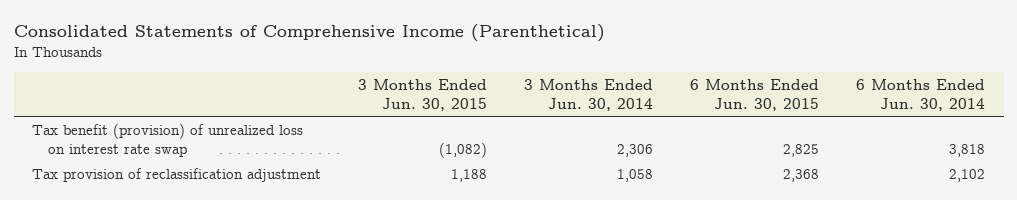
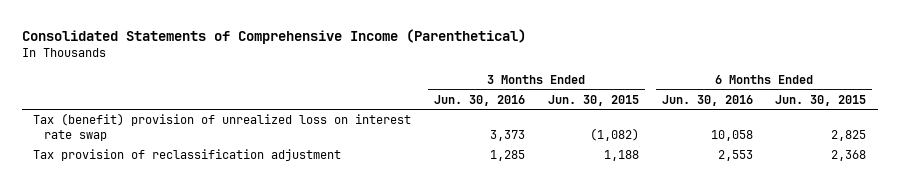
- | 3 Months Ended Jun. 30, 2015 | 3 Months Ended Jun. 30, 2014 | 6 Months Ended Jun. 30, 2015 | 6 Months Ended Jun. 30, 2014
+ | 3 Months Ended Jun. 30, 2016 | 3 Months Ended Jun. 30, 2015 | 6 Months Ended Jun. 30, 2016 | 6 Months Ended Jun. 30, 2015
- Tax benefit (provision) of unrealized loss on interest rate swap | (1,082) | 2,306 | 2,825 | 3,818
+ Tax (benefit) provision of unrealized loss on interest rate swap | 3,373 | (1,082) | 10,058 | 2,825

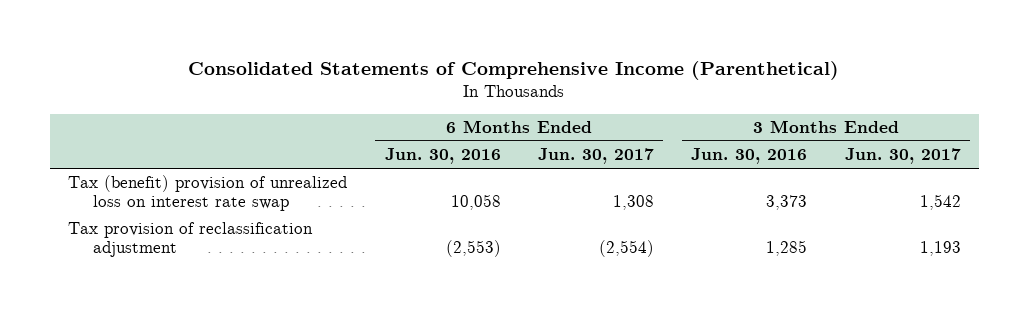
- | 3 Months Ended Jun. 30, 2016 | 3 Months Ended Jun. 30, 2015 | 6 Months Ended Jun. 30, 2016 | 6 Months Ended Jun. 30, 2015
+ | 6 Months Ended Jun. 30, 2016 | 6 Months Ended Jun. 30, 2017 | 3 Months Ended Jun. 30, 2016 | 3 Months Ended Jun. 30, 2017
- Tax provision of reclassification adjustment | 1,285 | 1,188 | 2,553 | 2,368
+ Tax provision of reclassification adjustment | (2,553) | (2,554) | 1,285 | 1,193

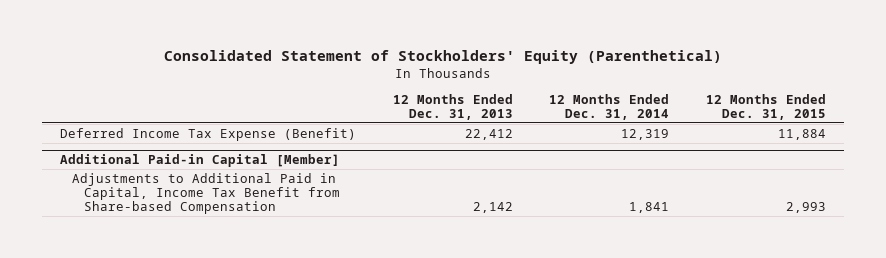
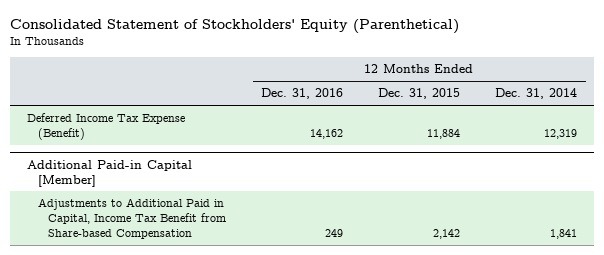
- | 12 Months Ended Dec. 31, 2013 | 12 Months Ended Dec. 31, 2014 | 12 Months Ended Dec. 31, 2015
+ | 12 Months Ended Dec. 31, 2016 | 12 Months Ended Dec. 31, 2015 | 12 Months Ended Dec. 31, 2014
@ Additional Paid-in Capital [Member]
- Adjustments to Additional Paid in Capital, Income Tax Benefit from Share-based Compensation | 2,142 | 1,841 | 2,993
+ Adjustments to Additional Paid in Capital, Income Tax Benefit from Share-based Compensation | 249 | 2,142 | 1,841

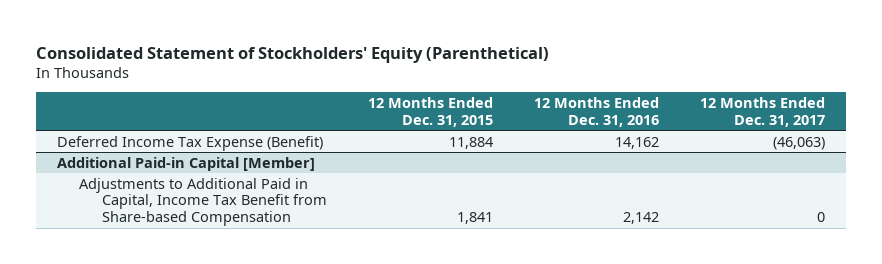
- | 12 Months Ended Dec. 31, 2016 | 12 Months Ended Dec. 31, 2015 | 12 Months Ended Dec. 31, 2014
+ | 12 Months Ended Dec. 31, 2015 | 12 Months Ended Dec. 31, 2016 | 12 Months Ended Dec. 31, 2017
@ Additional Paid-in Capital [Member]
- Adjustments to Additional Paid in Capital, Income Tax Benefit from Share-based Compensation | 249 | 2,142 | 1,841
+ Adjustments to Additional Paid in Capital, Income Tax Benefit from Share-based Compensation | 1,841 | 2,142 | 0

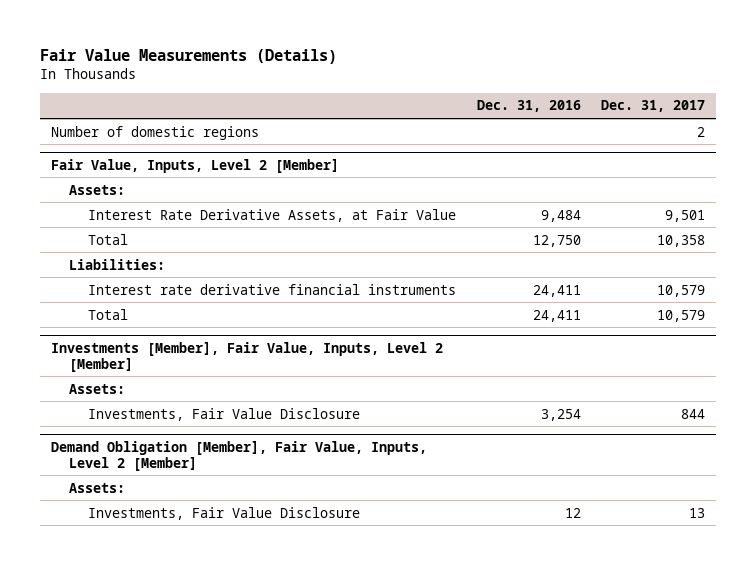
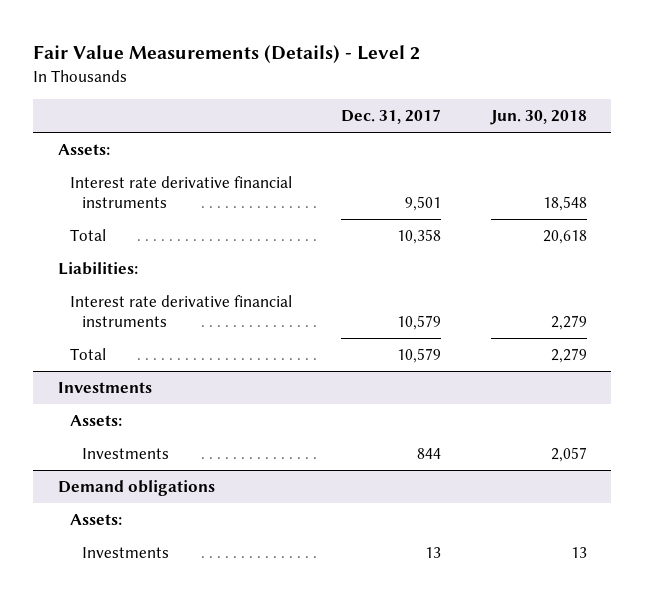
- Fair Value Measurements (Details)
+ Fair Value Measurements (Details) - Level 2
- | Dec. 31, 2016 | Dec. 31, 2017
+ | Dec. 31, 2017 | Jun. 30, 2018
- Number of domestic regions | | 2
- Fair Value, Inputs, Level 2 [Member]
- Interest Rate Derivative Assets, at Fair Value | 9,484 | 9,501
+ Interest rate derivative financial instruments | 9,501 | 18,548
- Investments [Member], Fair Value, Inputs, Level 2 [Member]
+ Investments
- Investments, Fair Value Disclosure | 3,254 | 844
- Demand Obligation [Member], Fair Value, Inputs, Level 2 [Member]
+ Investments | 844 | 2,057
+ Demand obligations
- Investments, Fair Value Disclosure | 12 | 13
+ Investments | 13 | 13

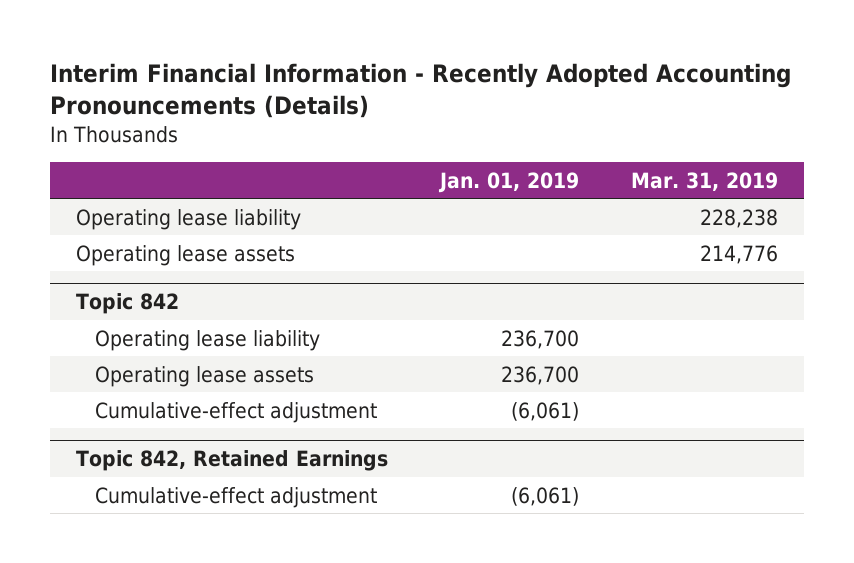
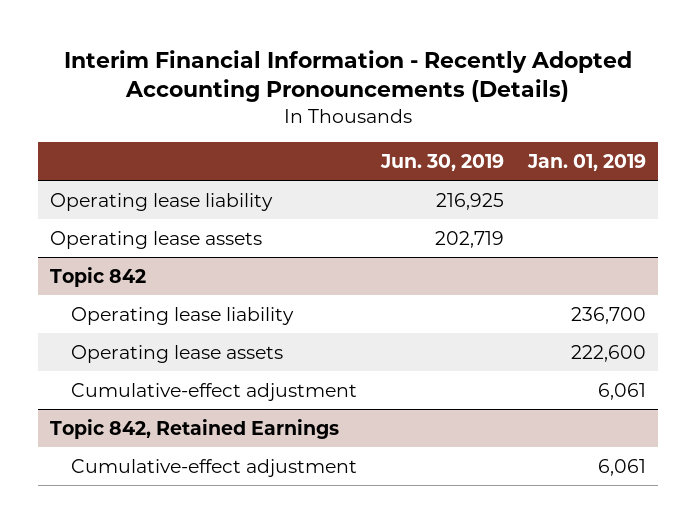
- | Jan. 01, 2019 | Mar. 31, 2019
+ | Jun. 30, 2019 | Jan. 01, 2019
@ Topic 842
- Operating lease assets | 236,700 |
- Cumulative-effect adjustment | (6,061) |
+ Operating lease assets | | 222,600
+ Cumulative-effect adjustment | | 6,061
@ Topic 842, Retained Earnings
- Cumulative-effect adjustment | (6,061) |
+ Cumulative-effect adjustment | | 6,061

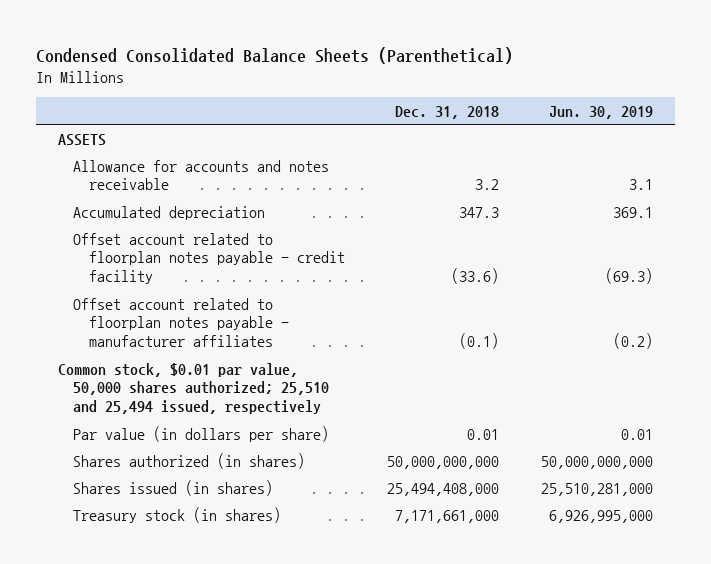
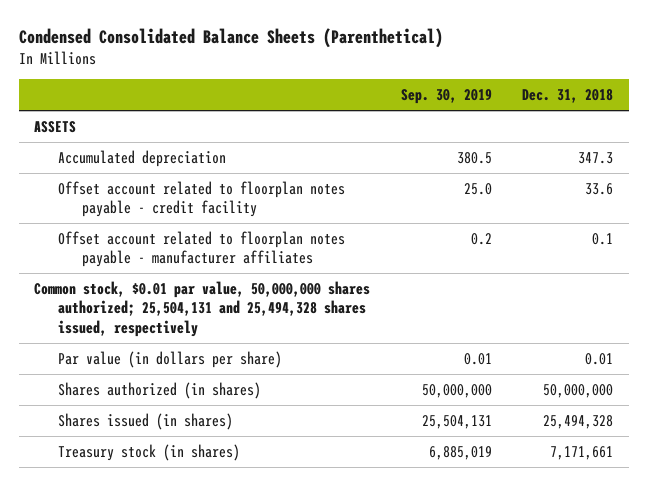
- | Dec. 31, 2018 | Jun. 30, 2019
+ | Sep. 30, 2019 | Dec. 31, 2018
- Allowance for accounts and notes receivable | 3.2 | 3.1
- Offset account related to floorplan notes payable - credit facility | (33.6) | (69.3)
- Offset account related to floorplan notes payable - manufacturer affiliates | (0.1) | (0.2)
- Common stock, $0.01 par value, 50,000 shares authorized; 25,510 and 25,494 issued, respectively
+ Offset account related to floorplan notes payable - credit facility | 25.0 | 33.6
+ Offset account related to floorplan notes payable - manufacturer affiliates | 0.2 | 0.1
+ Common stock, $0.01 par value, 50,000,000 shares authorized; 25,504,131 and 25,494,328 shares issued, respectively
- Shares authorized (in shares) | 50,000,000,000 | 50,000,000,000
- Shares issued (in shares) | 25,494,408,000 | 25,510,281,000
- Treasury stock (in shares) | 7,171,661,000 | 6,926,995,000
+ Shares authorized (in shares) | 50,000,000 | 50,000,000
+ Shares issued (in shares) | 25,504,131 | 25,494,328
+ Treasury stock (in shares) | 6,885,019 | 7,171,661

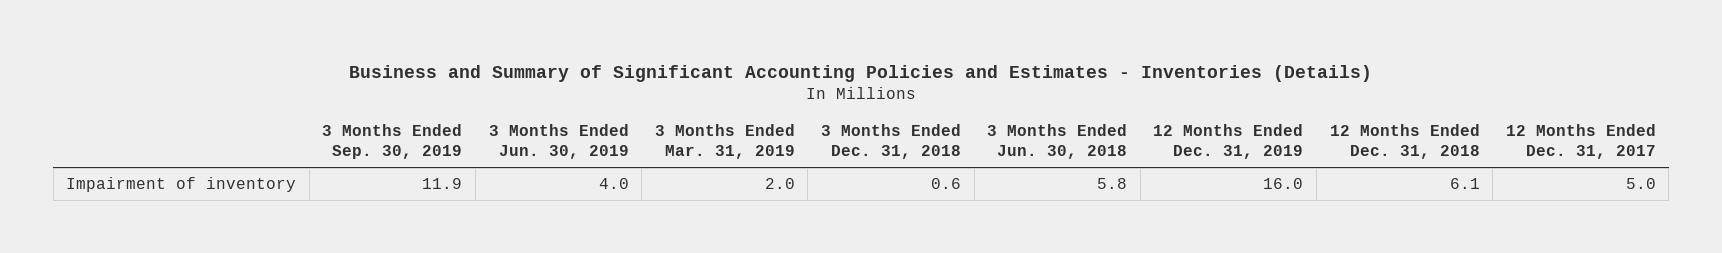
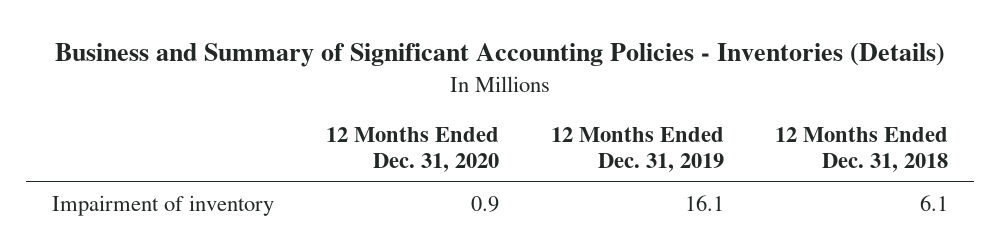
- Business and Summary of Significant Accounting Policies and Estimates - Inventories (Details)
+ Business and Summary of Significant Accounting Policies - Inventories (Details)
- | 3 Months Ended Sep. 30, 2019 | 3 Months Ended Jun. 30, 2019 | 3 Months Ended Mar. 31, 2019 | 3 Months Ended Dec. 31, 2018 | 3 Months Ended Jun. 30, 2018 | 12 Months Ended Dec. 31, 2019 | 12 Months Ended Dec. 31, 2018 | 12 Months Ended Dec. 31, 2017
+ | 12 Months Ended Dec. 31, 2020 | 12 Months Ended Dec. 31, 2019 | 12 Months Ended Dec. 31, 2018
- Impairment of inventory | 11.9 | 4.0 | 2.0 | 0.6 | 5.8 | 16.0 | 6.1 | 5.0
+ Impairment of inventory | 0.9 | 16.1 | 6.1

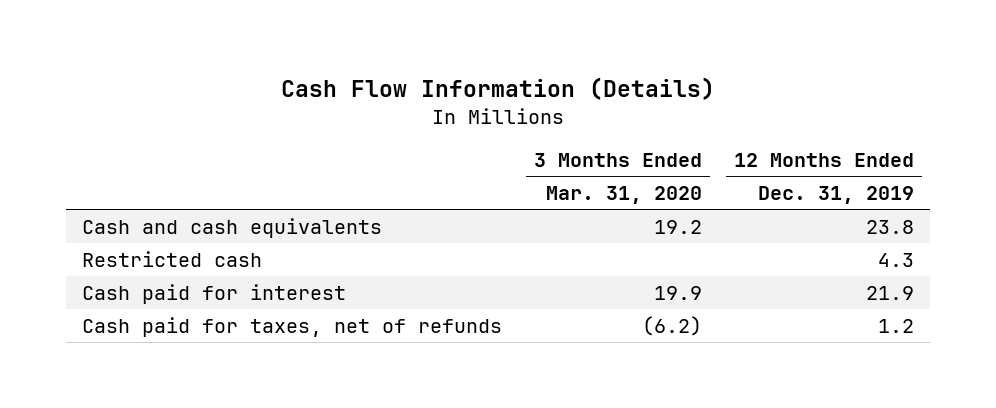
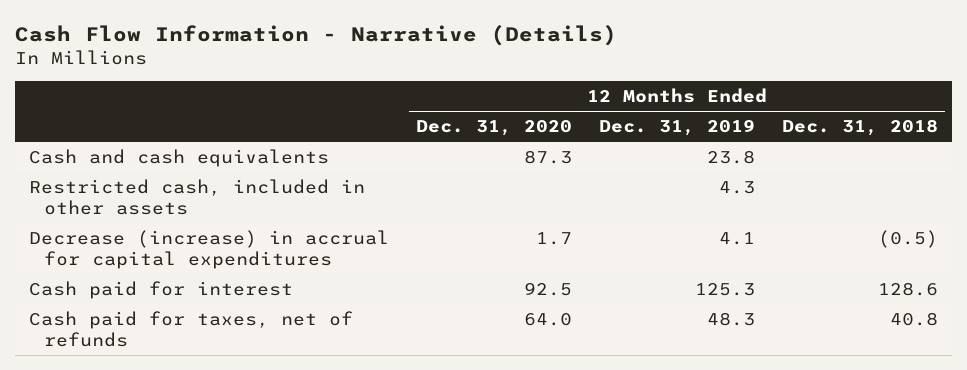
- Cash Flow Information (Details)
+ Cash Flow Information - Narrative (Details)
- | 3 Months Ended Mar. 31, 2020 | 12 Months Ended Dec. 31, 2019
+ | 12 Months Ended Dec. 31, 2020 | 12 Months Ended Dec. 31, 2019 | 12 Months Ended Dec. 31, 2018
- Restricted cash | | 4.3
- Cash paid for interest | 19.9 | 21.9
- Cash paid for taxes, net of refunds | (6.2) | 1.2
+ Restricted cash, included in other assets | | 4.3 |
+ Decrease (increase) in accrual for capital expenditures | 1.7 | 4.1 | (0.5)
+ Cash paid for interest | 92.5 | 125.3 | 128.6
+ Cash paid for taxes, net of refunds | 64.0 | 48.3 | 40.8

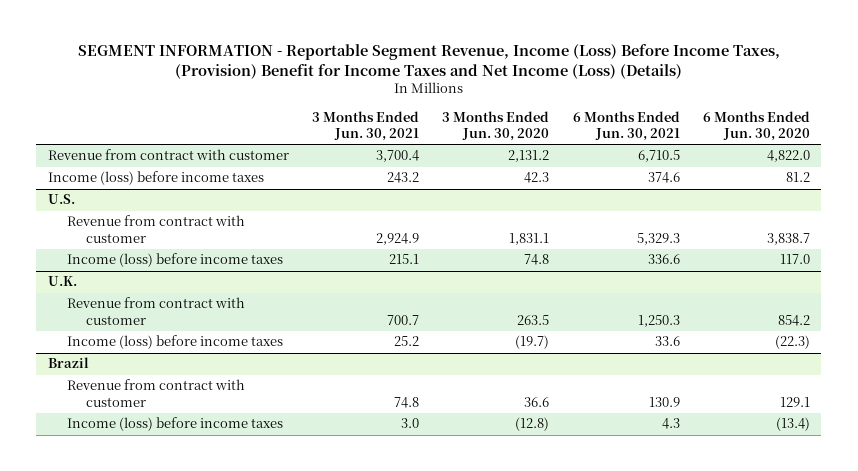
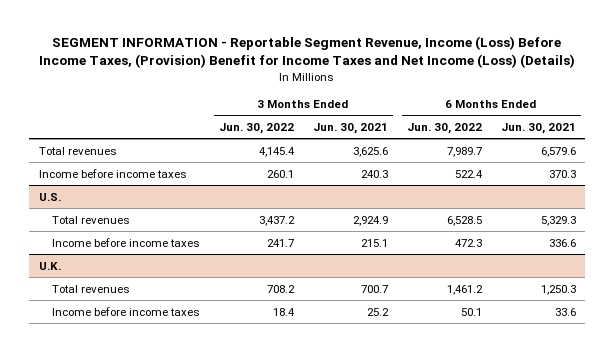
- | 3 Months Ended Jun. 30, 2021 | 3 Months Ended Jun. 30, 2020 | 6 Months Ended Jun. 30, 2021 | 6 Months Ended Jun. 30, 2020
+ | 3 Months Ended Jun. 30, 2022 | 3 Months Ended Jun. 30, 2021 | 6 Months Ended Jun. 30, 2022 | 6 Months Ended Jun. 30, 2021
- Revenue from contract with customer | 3,700.4 | 2,131.2 | 6,710.5 | 4,822.0
- Income (loss) before income taxes | 243.2 | 42.3 | 374.6 | 81.2
+ Total revenues | 4,145.4 | 3,625.6 | 7,989.7 | 6,579.6
+ Income before income taxes | 260.1 | 240.3 | 522.4 | 370.3
@ U.S.
- Revenue from contract with customer | 2,924.9 | 1,831.1 | 5,329.3 | 3,838.7
- Income (loss) before income taxes | 215.1 | 74.8 | 336.6 | 117.0
+ Total revenues | 3,437.2 | 2,924.9 | 6,528.5 | 5,329.3
+ Income before income taxes | 241.7 | 215.1 | 472.3 | 336.6
@ U.K.
- Revenue from contract with customer | 700.7 | 263.5 | 1,250.3 | 854.2
- Income (loss) before income taxes | 25.2 | (19.7) | 33.6 | (22.3)
- Brazil
- Revenue from contract with customer | 74.8 | 36.6 | 130.9 | 129.1
- Income (loss) before income taxes | 3.0 | (12.8) | 4.3 | (13.4)
@ U.K.
+ Total revenues | 708.2 | 700.7 | 1,461.2 | 1,250.3
+ Income before income taxes | 18.4 | 25.2 | 50.1 | 33.6

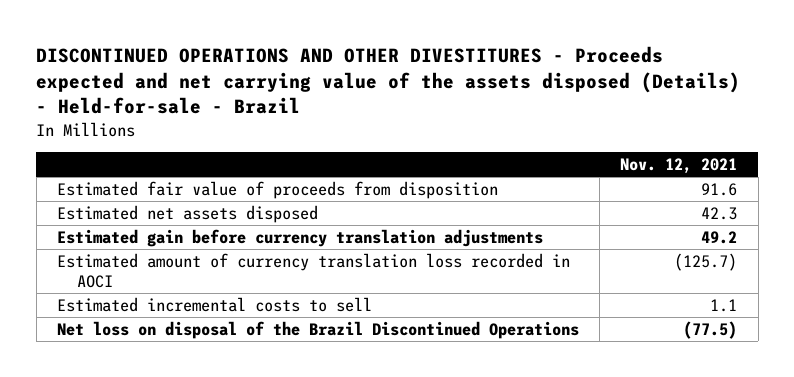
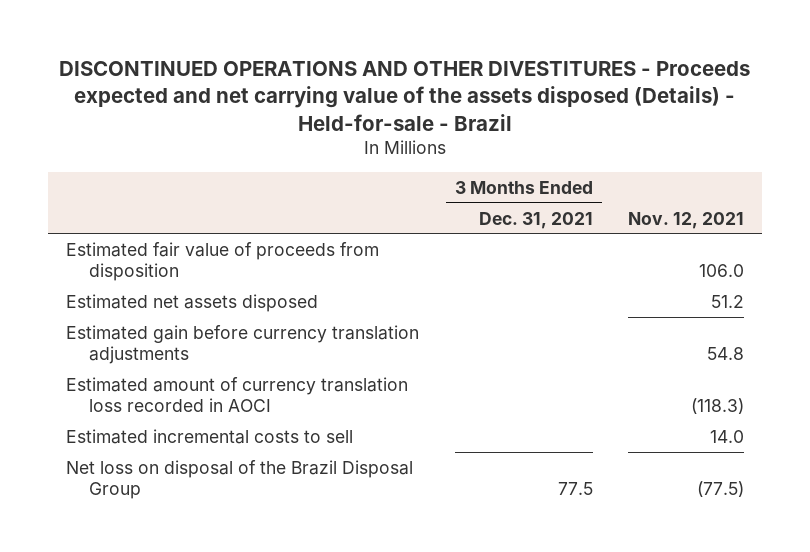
- | Nov. 12, 2021
+ | 3 Months Ended Dec. 31, 2021 | Nov. 12, 2021
- Estimated fair value of proceeds from disposition | 91.6
- Estimated net assets disposed | 42.3
- Estimated gain before currency translation adjustments | 49.2
- Estimated amount of currency translation loss recorded in AOCI | (125.7)
- Estimated incremental costs to sell | 1.1
- Net loss on disposal of the Brazil Discontinued Operations | (77.5)
+ Estimated fair value of proceeds from disposition | | 106.0
+ Estimated net assets disposed | | 51.2
+ Estimated gain before currency translation adjustments | | 54.8
+ Estimated amount of currency translation loss recorded in AOCI | | (118.3)
+ Estimated incremental costs to sell | | 14.0
+ Net loss on disposal of the Brazil Disposal Group | 77.5 | (77.5)

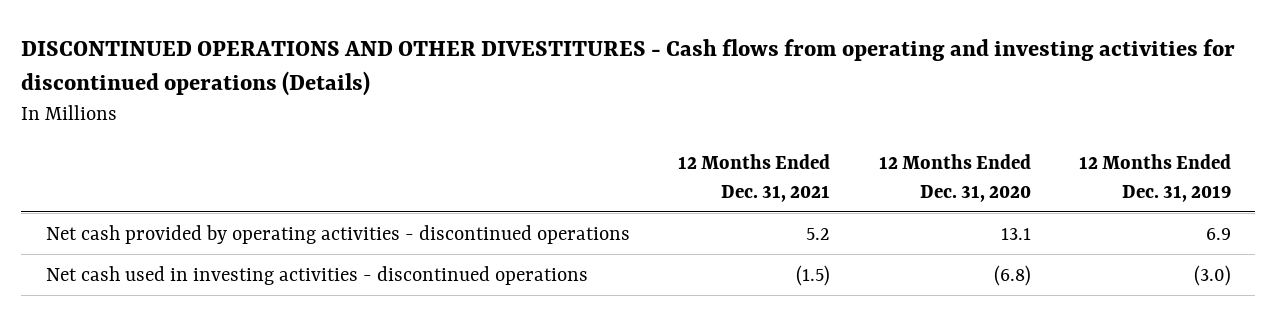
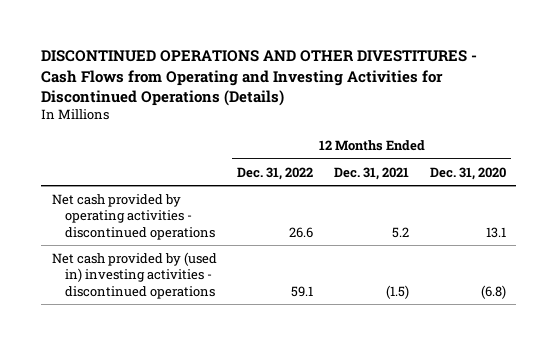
- DISCONTINUED OPERATIONS AND OTHER DIVESTITURES - Cash flows from operating and investing activities for discontinued operations (Details)
+ DISCONTINUED OPERATIONS AND OTHER DIVESTITURES - Cash Flows from Operating and Investing Activities for Discontinued Operations (Details)
- | 12 Months Ended Dec. 31, 2021 | 12 Months Ended Dec. 31, 2020 | 12 Months Ended Dec. 31, 2019
+ | 12 Months Ended Dec. 31, 2022 | 12 Months Ended Dec. 31, 2021 | 12 Months Ended Dec. 31, 2020
- Net cash used in investing activities - discontinued operations | (1.5) | (6.8) | (3.0)
+ Net cash provided by (used in) investing activities - discontinued operations | 59.1 | (1.5) | (6.8)

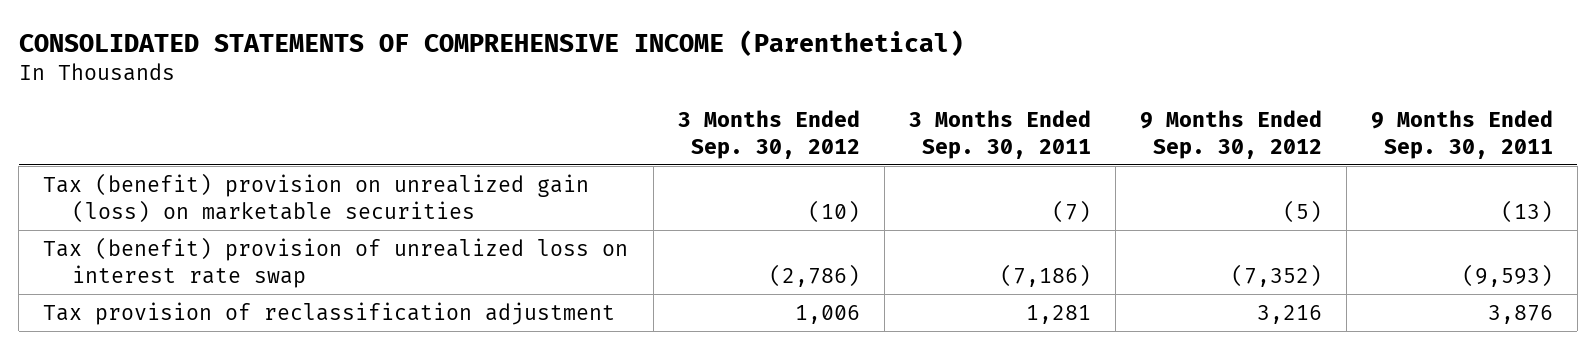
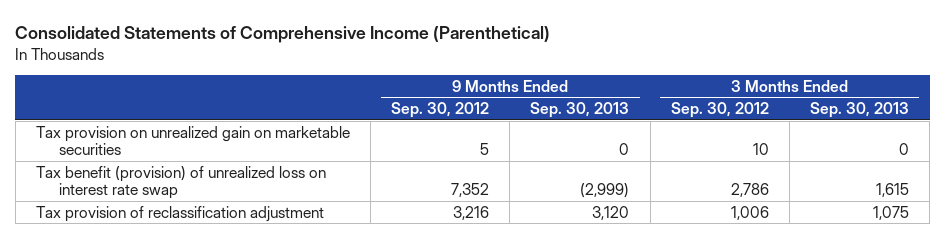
- CONSOLIDATED STATEMENTS OF COMPREHENSIVE INCOME (Parenthetical)
+ Consolidated Statements of Comprehensive Income (Parenthetical)
- | 3 Months Ended Sep. 30, 2012 | 3 Months Ended Sep. 30, 2011 | 9 Months Ended Sep. 30, 2012 | 9 Months Ended Sep. 30, 2011
+ | 9 Months Ended Sep. 30, 2012 | 9 Months Ended Sep. 30, 2013 | 3 Months Ended Sep. 30, 2012 | 3 Months Ended Sep. 30, 2013
- Tax (benefit) provision on unrealized gain (loss) on marketable securities | (10) | (7) | (5) | (13)
- Tax (benefit) provision of unrealized loss on interest rate swap | (2,786) | (7,186) | (7,352) | (9,593)
+ Tax provision on unrealized gain on marketable securities | 5 | 0 | 10 | 0
+ Tax benefit (provision) of unrealized loss on interest rate swap | 7,352 | (2,999) | 2,786 | 1,615

